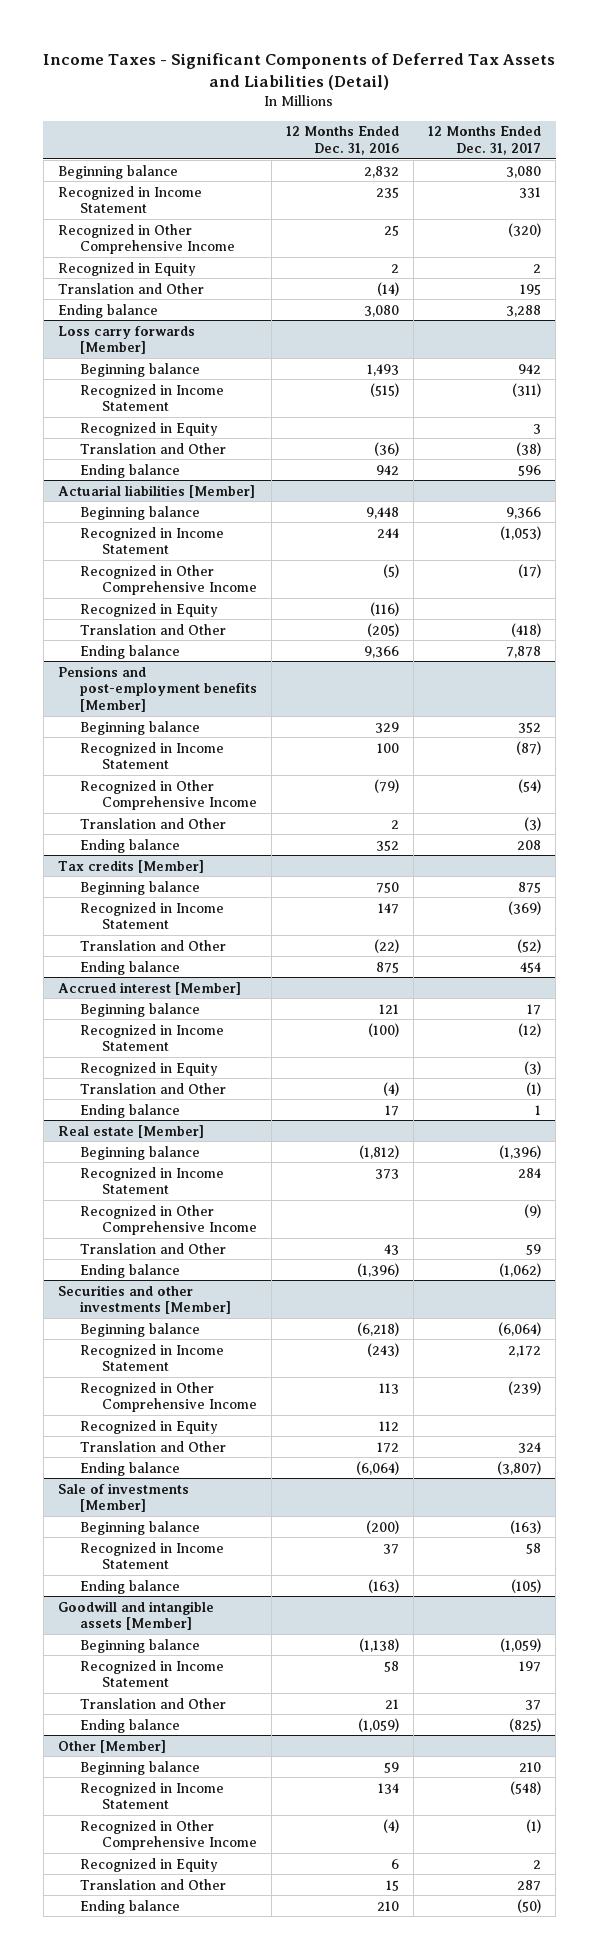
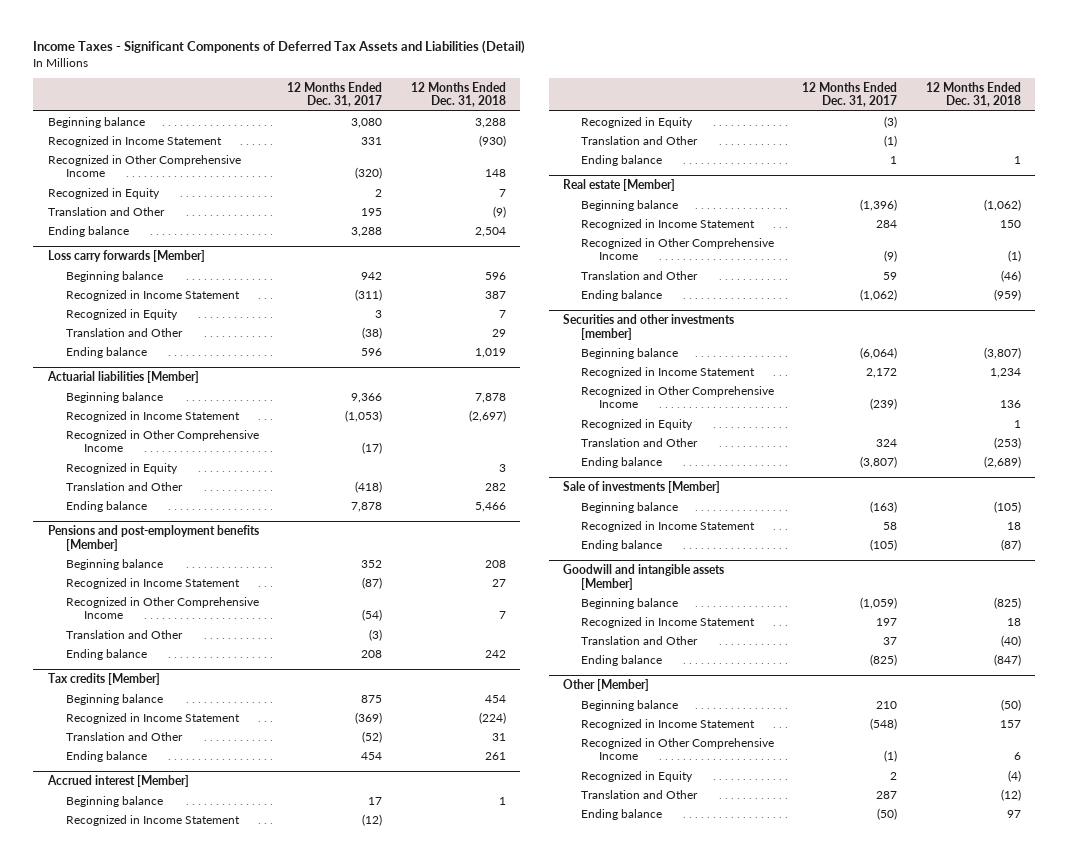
- | 12 Months Ended Dec. 31, 2016 | 12 Months Ended Dec. 31, 2017
+ | 12 Months Ended Dec. 31, 2017 | 12 Months Ended Dec. 31, 2018
- Securities and other investments [Member]
+ Securities and other investments [member]

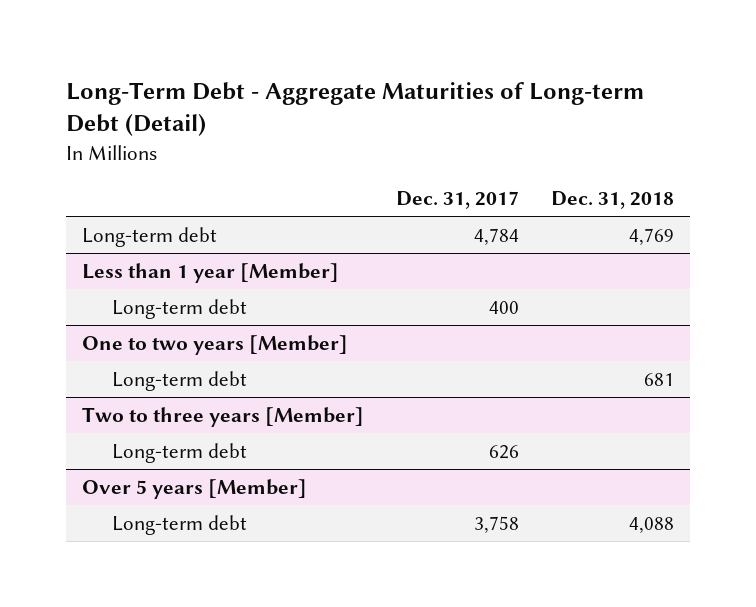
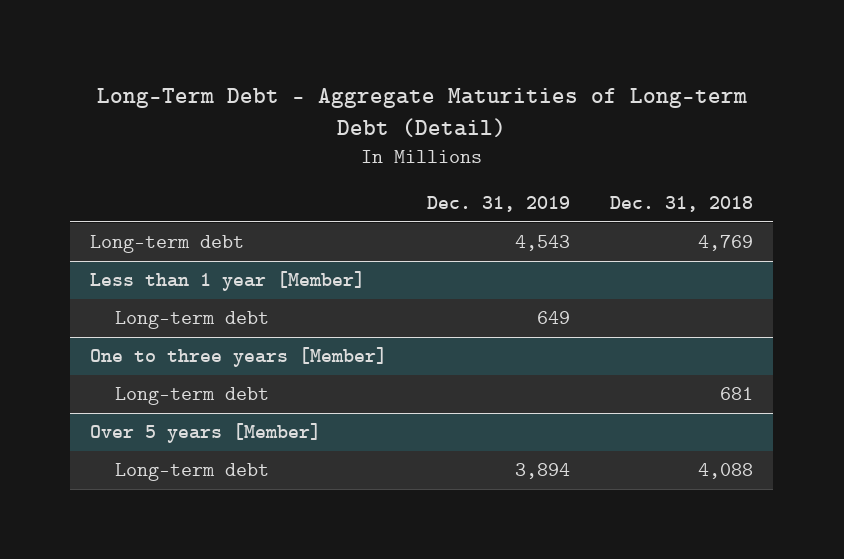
- | Dec. 31, 2017 | Dec. 31, 2018
+ | Dec. 31, 2019 | Dec. 31, 2018
- One to two years [Member]
+ One to three years [Member]
- Two to three years [Member]
- Long-term debt | 626 |

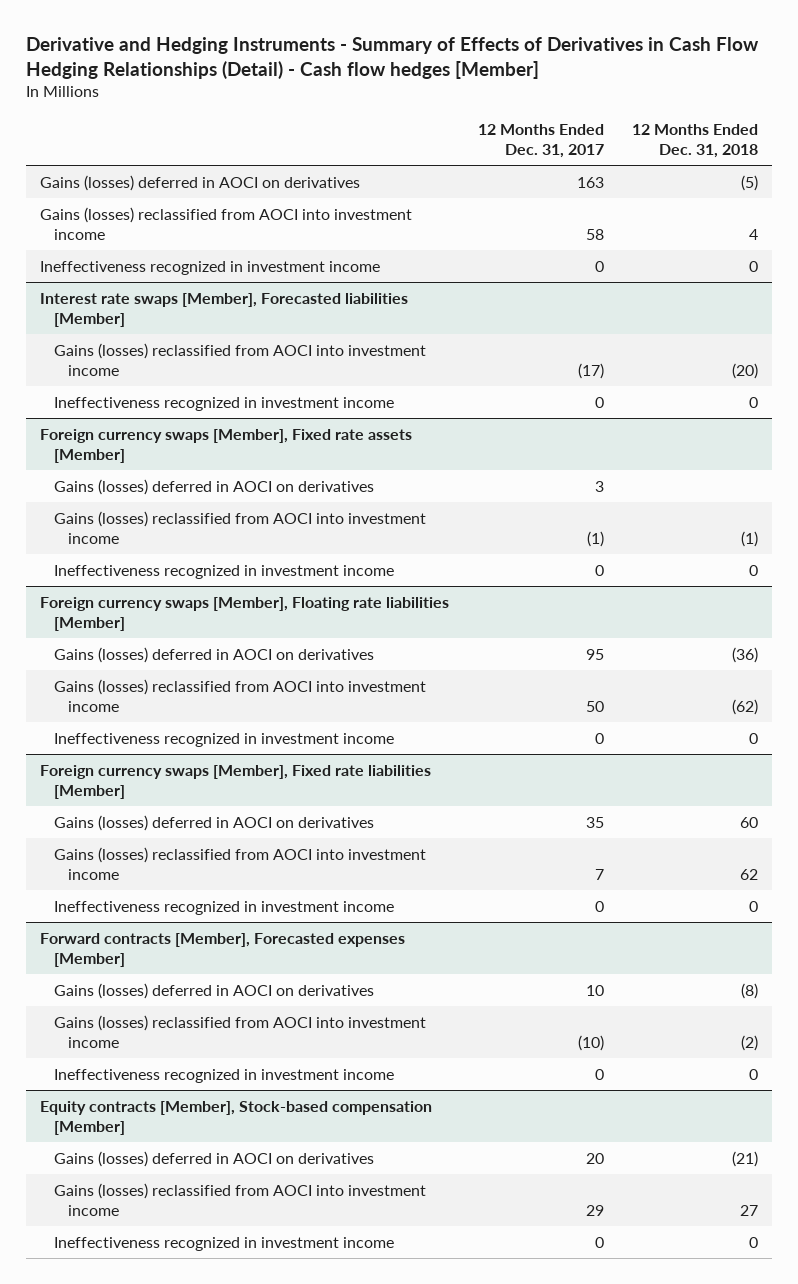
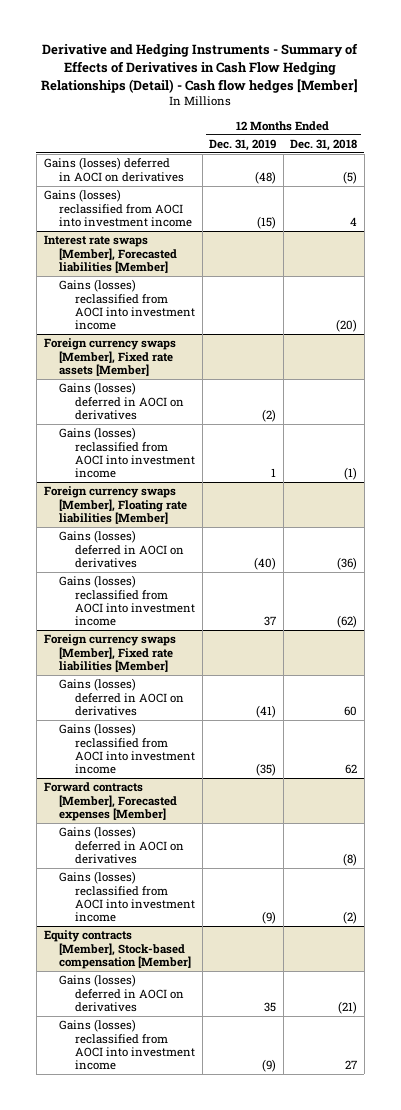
- | 12 Months Ended Dec. 31, 2017 | 12 Months Ended Dec. 31, 2018
+ | 12 Months Ended Dec. 31, 2019 | 12 Months Ended Dec. 31, 2018
- Ineffectiveness recognized in investment income | 0 | 0
@ Interest rate swaps [Member], Forecasted liabilities [Member]
- Ineffectiveness recognized in investment income | 0 | 0
@ Foreign currency swaps [Member], Fixed rate assets [Member]
- Ineffectiveness recognized in investment income | 0 | 0
@ Foreign currency swaps [Member], Floating rate liabilities [Member]
- Ineffectiveness recognized in investment income | 0 | 0
@ Foreign currency swaps [Member], Fixed rate liabilities [Member]
- Ineffectiveness recognized in investment income | 0 | 0
@ Forward contracts [Member], Forecasted expenses [Member]
- Ineffectiveness recognized in investment income | 0 | 0
@ Equity contracts [Member], Stock-based compensation [Member]
- Ineffectiveness recognized in investment income | 0 | 0

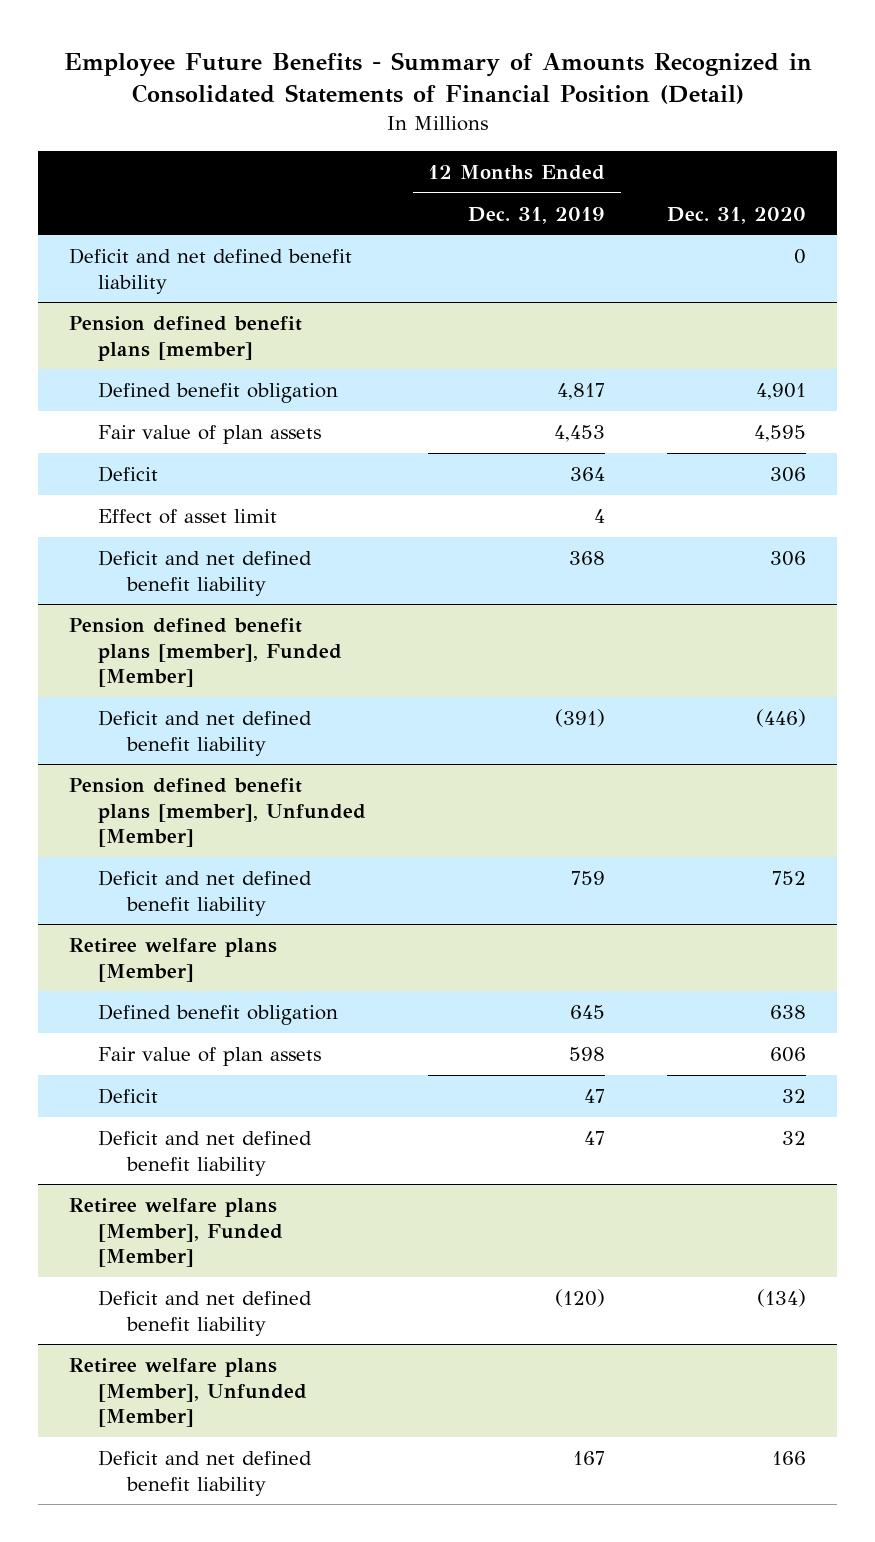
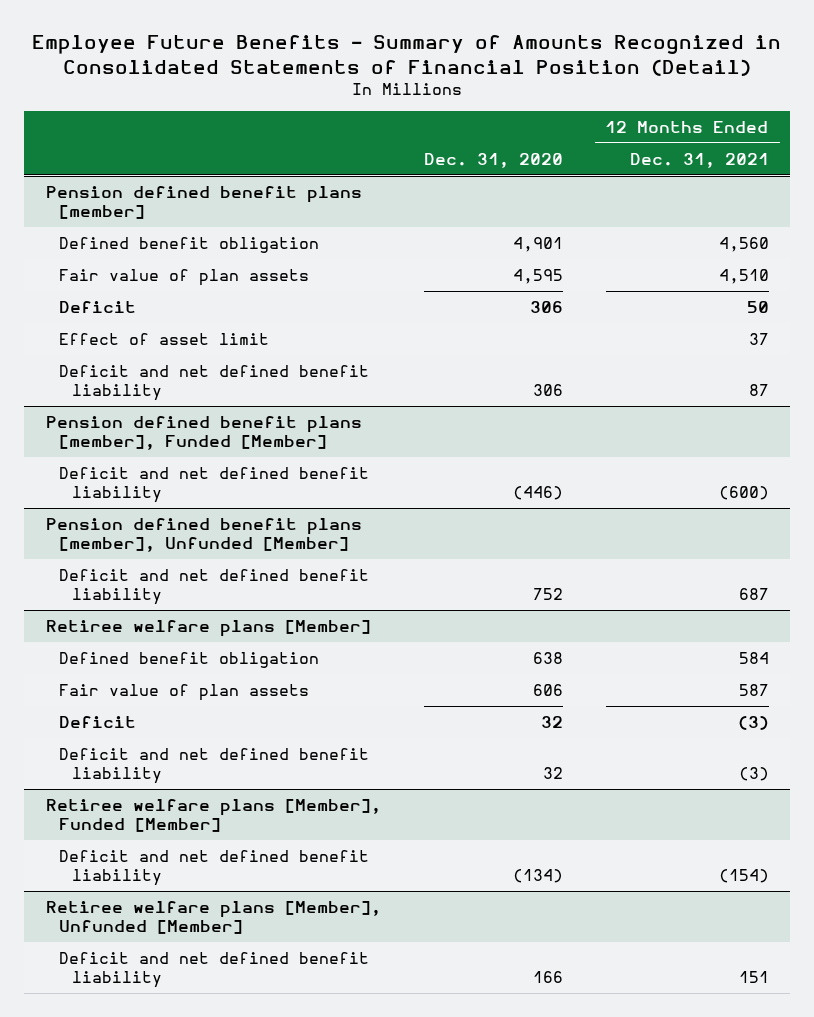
- | 12 Months Ended Dec. 31, 2019 | Dec. 31, 2020
+ | Dec. 31, 2020 | 12 Months Ended Dec. 31, 2021
- Deficit and net defined benefit liability | | 0

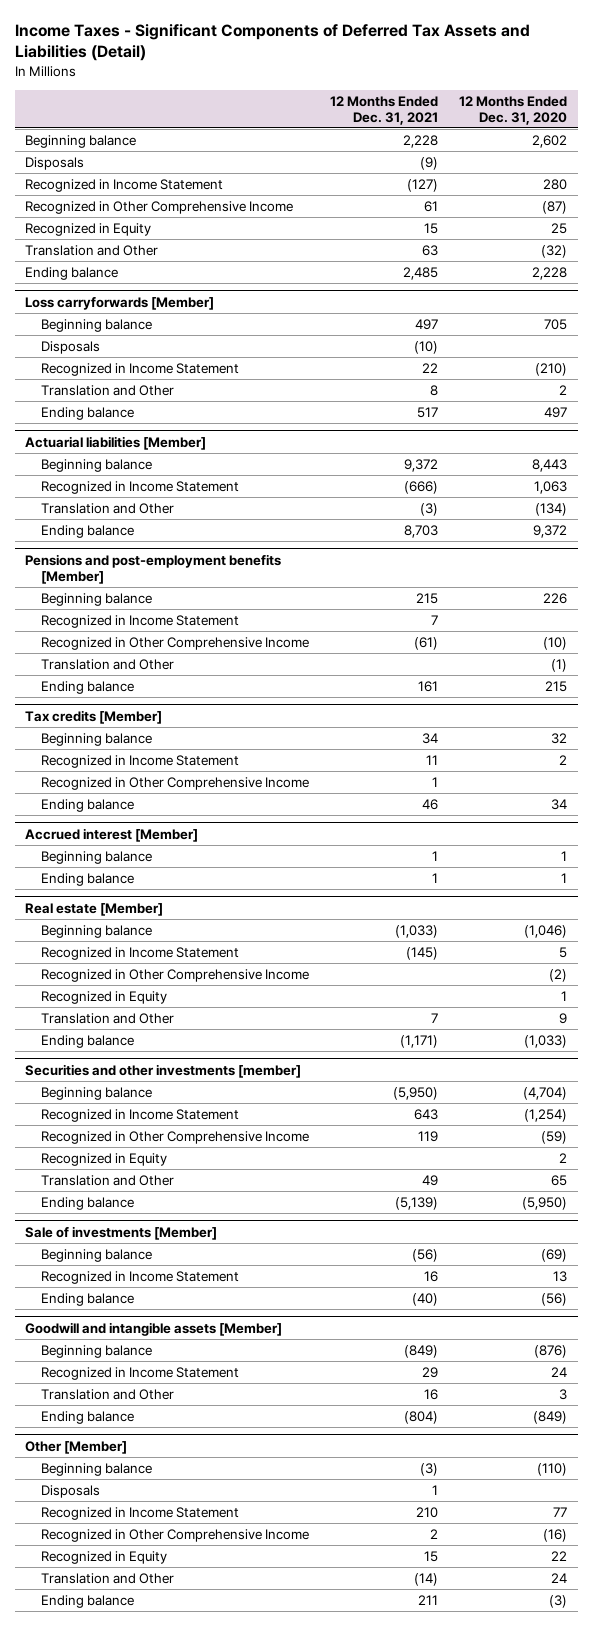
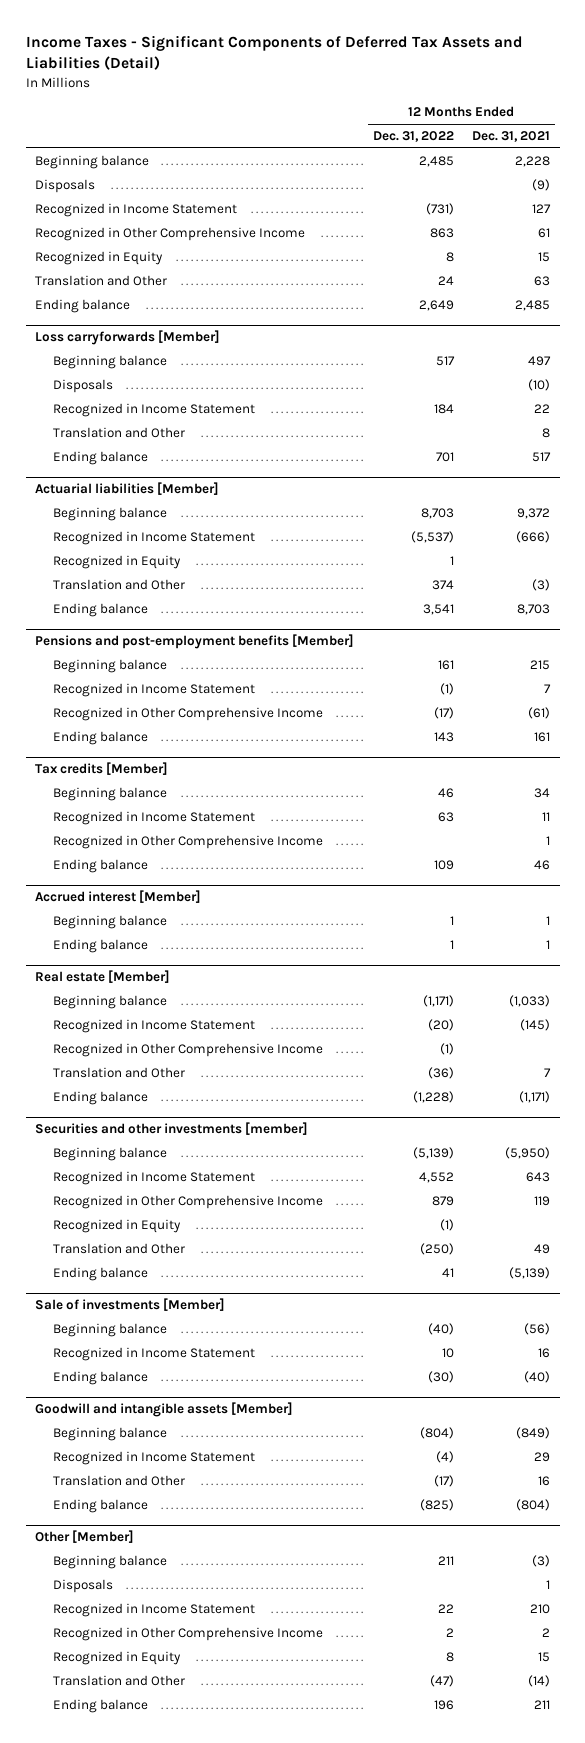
- | 12 Months Ended Dec. 31, 2021 | 12 Months Ended Dec. 31, 2020
+ | 12 Months Ended Dec. 31, 2022 | 12 Months Ended Dec. 31, 2021
- Recognized in Income Statement | (127) | 280
+ Recognized in Income Statement | (731) | 127
@ Actuarial liabilities [Member]
+ Recognized in Equity | 1 |
@ Pensions and post-employment benefits [Member]
- Translation and Other | | (1)
@ Real estate [Member]
- Recognized in Equity | | 1

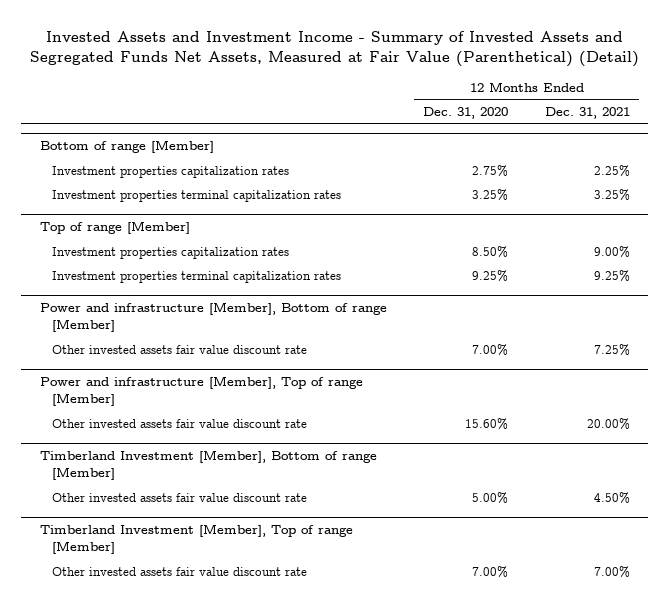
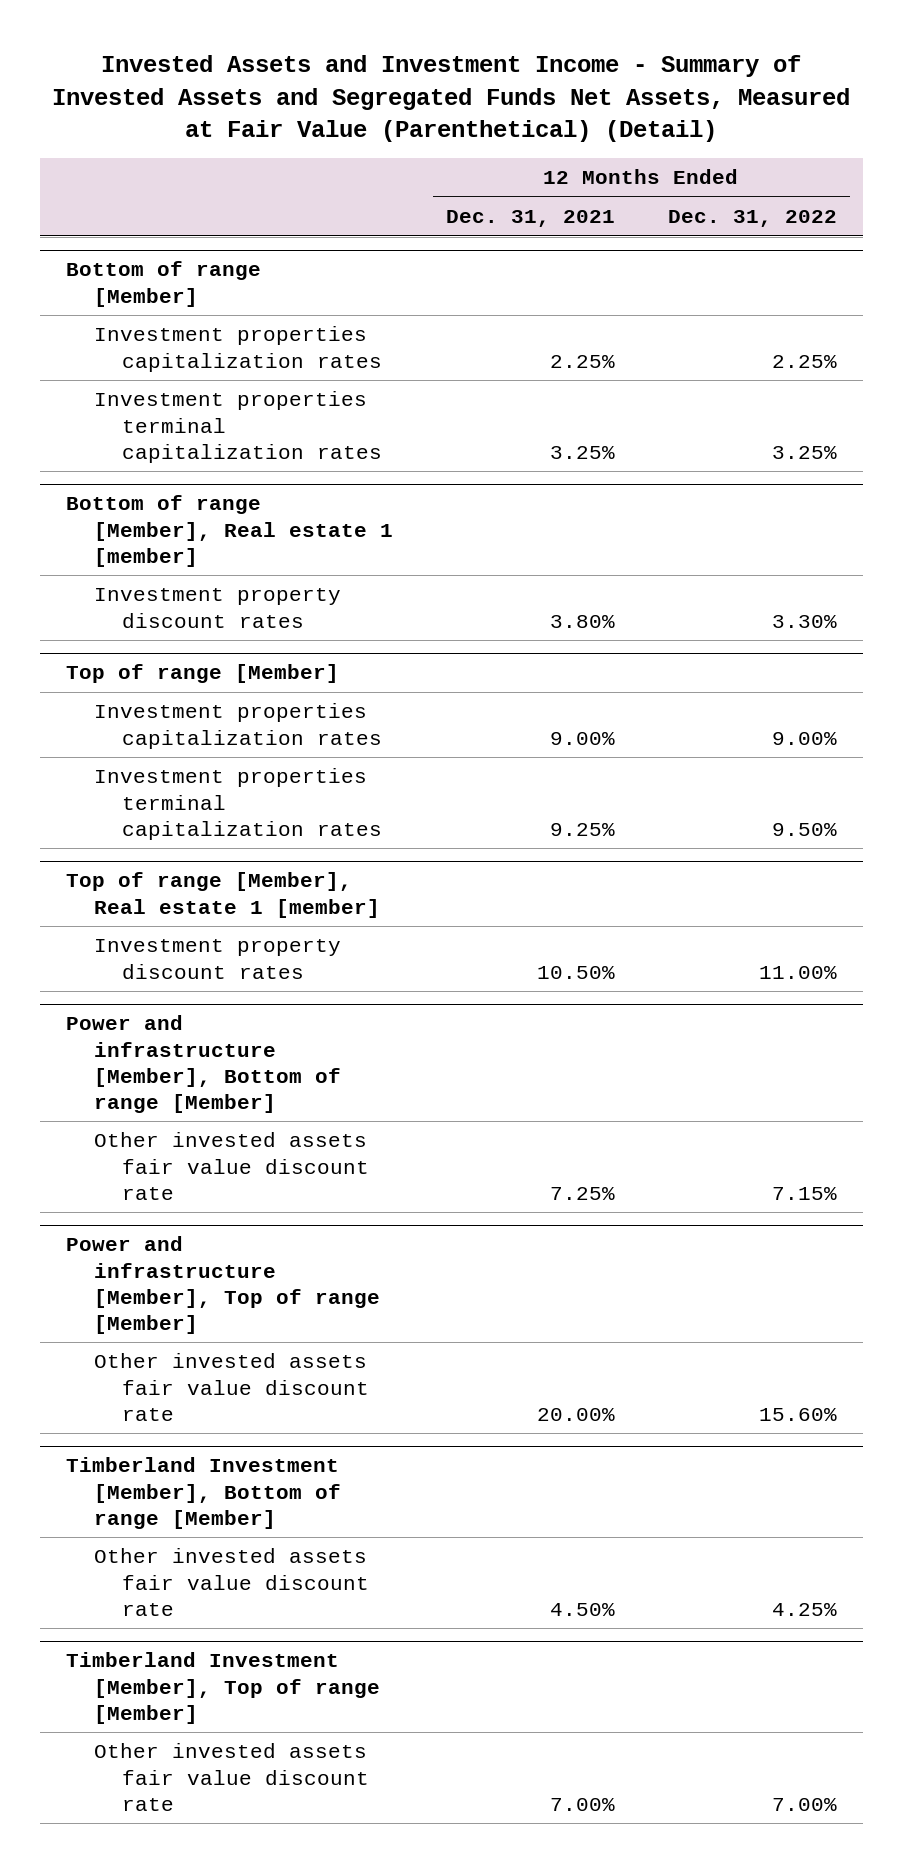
- | 12 Months Ended Dec. 31, 2020 | 12 Months Ended Dec. 31, 2021
+ | 12 Months Ended Dec. 31, 2021 | 12 Months Ended Dec. 31, 2022
+ Bottom of range [Member], Real estate 1 [member]
+ Investment property discount rates | 3.80% | 3.30%
+ Top of range [Member], Real estate 1 [member]
+ Investment property discount rates | 10.50% | 11.00%

